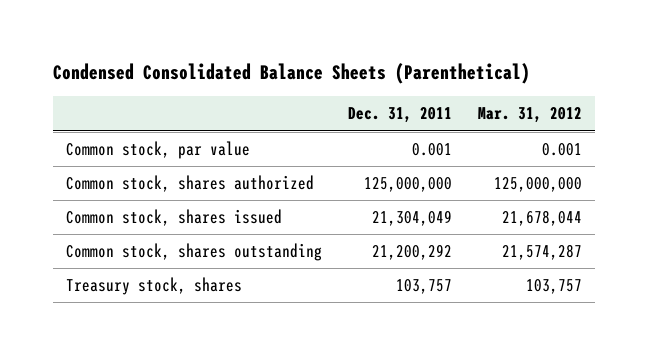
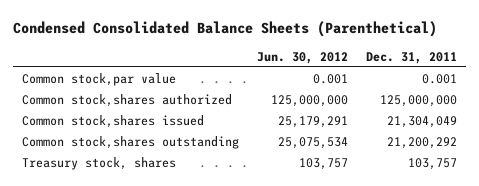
- | Dec. 31, 2011 | Mar. 31, 2012
+ | Jun. 30, 2012 | Dec. 31, 2011
- Common stock, par value | 0.001 | 0.001
- Common stock, shares authorized | 125,000,000 | 125,000,000
- Common stock, shares issued | 21,304,049 | 21,678,044
- Common stock, shares outstanding | 21,200,292 | 21,574,287
+ Common stock,par value | 0.001 | 0.001
+ Common stock,shares authorized | 125,000,000 | 125,000,000
+ Common stock,shares issued | 25,179,291 | 21,304,049
+ Common stock,shares outstanding | 25,075,534 | 21,200,292

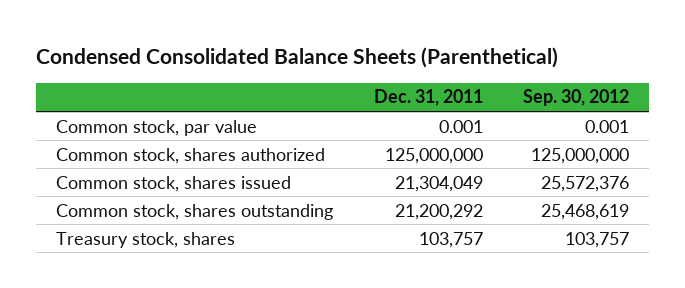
- | Jun. 30, 2012 | Dec. 31, 2011
+ | Dec. 31, 2011 | Sep. 30, 2012
- Common stock,par value | 0.001 | 0.001
- Common stock,shares authorized | 125,000,000 | 125,000,000
- Common stock,shares issued | 25,179,291 | 21,304,049
- Common stock,shares outstanding | 25,075,534 | 21,200,292
+ Common stock, par value | 0.001 | 0.001
+ Common stock, shares authorized | 125,000,000 | 125,000,000
+ Common stock, shares issued | 21,304,049 | 25,572,376
+ Common stock, shares outstanding | 21,200,292 | 25,468,619

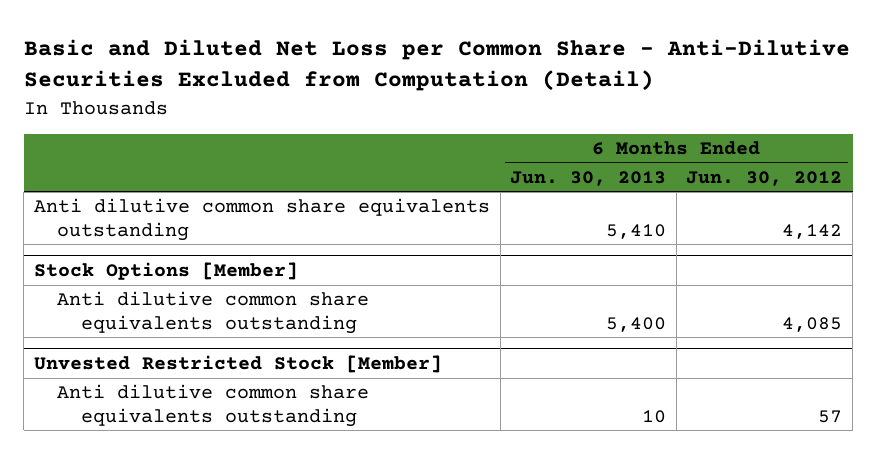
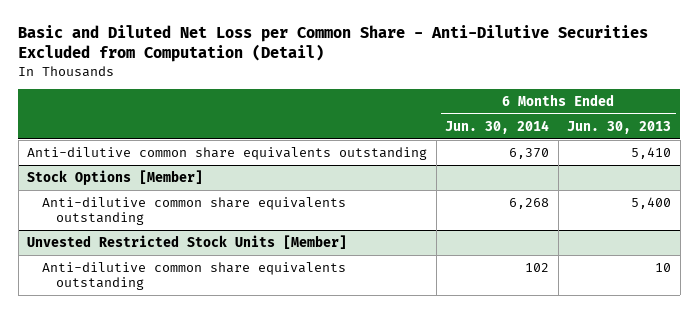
- | 6 Months Ended Jun. 30, 2013 | 6 Months Ended Jun. 30, 2012
+ | 6 Months Ended Jun. 30, 2014 | 6 Months Ended Jun. 30, 2013
- Anti dilutive common share equivalents outstanding | 5,410 | 4,142
+ Anti-dilutive common share equivalents outstanding | 6,370 | 5,410
@ Stock Options [Member]
- Anti dilutive common share equivalents outstanding | 5,400 | 4,085
- Unvested Restricted Stock [Member]
- Anti dilutive common share equivalents outstanding | 10 | 57
@ Stock Options [Member]
+ Anti-dilutive common share equivalents outstanding | 6,268 | 5,400
+ Unvested Restricted Stock Units [Member]
+ Anti-dilutive common share equivalents outstanding | 102 | 10

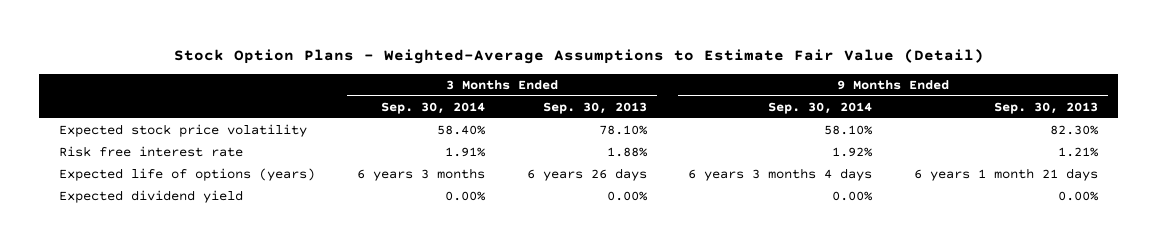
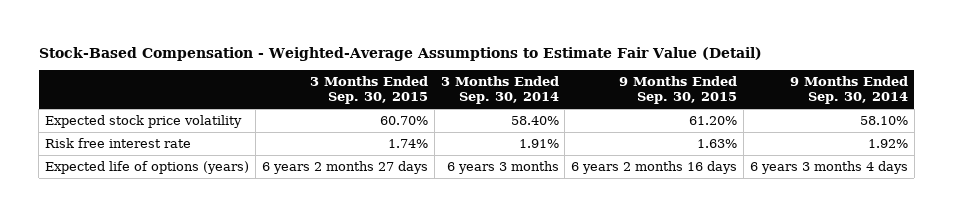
- Stock Option Plans - Weighted-Average Assumptions to Estimate Fair Value (Detail)
+ Stock-Based Compensation - Weighted-Average Assumptions to Estimate Fair Value (Detail)
- | 3 Months Ended Sep. 30, 2014 | 3 Months Ended Sep. 30, 2013 | 9 Months Ended Sep. 30, 2014 | 9 Months Ended Sep. 30, 2013
+ | 3 Months Ended Sep. 30, 2015 | 3 Months Ended Sep. 30, 2014 | 9 Months Ended Sep. 30, 2015 | 9 Months Ended Sep. 30, 2014
- Expected dividend yield | 0.00% | 0.00% | 0.00% | 0.00%

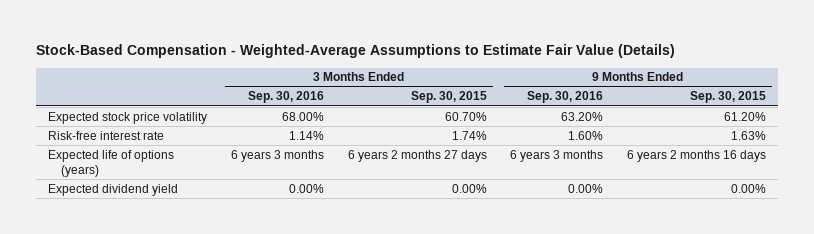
- Stock-Based Compensation - Weighted-Average Assumptions to Estimate Fair Value (Detail)
+ Stock-Based Compensation - Weighted-Average Assumptions to Estimate Fair Value (Details)
- | 3 Months Ended Sep. 30, 2015 | 3 Months Ended Sep. 30, 2014 | 9 Months Ended Sep. 30, 2015 | 9 Months Ended Sep. 30, 2014
+ | 3 Months Ended Sep. 30, 2016 | 3 Months Ended Sep. 30, 2015 | 9 Months Ended Sep. 30, 2016 | 9 Months Ended Sep. 30, 2015
- Risk free interest rate | 1.74% | 1.91% | 1.63% | 1.92%
+ Risk-free interest rate | 1.14% | 1.74% | 1.60% | 1.63%
+ Expected dividend yield | 0.00% | 0.00% | 0.00% | 0.00%

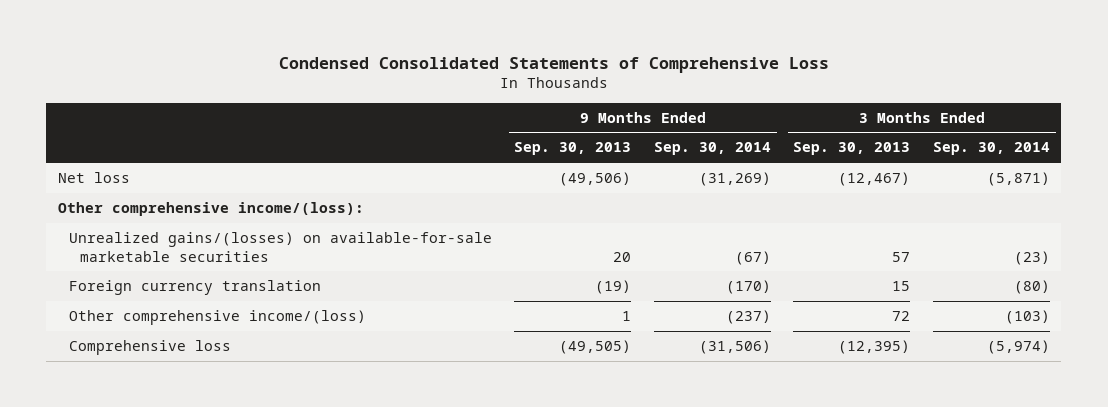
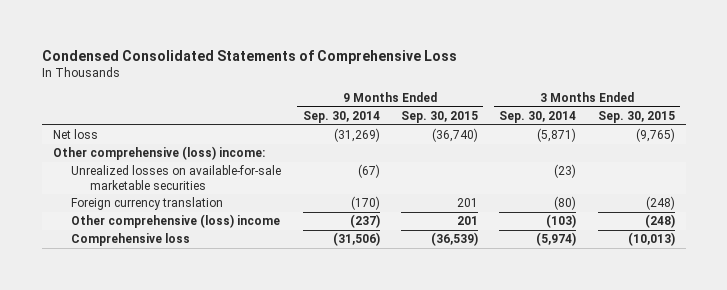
- | 9 Months Ended Sep. 30, 2013 | 9 Months Ended Sep. 30, 2014 | 3 Months Ended Sep. 30, 2013 | 3 Months Ended Sep. 30, 2014
+ | 9 Months Ended Sep. 30, 2014 | 9 Months Ended Sep. 30, 2015 | 3 Months Ended Sep. 30, 2014 | 3 Months Ended Sep. 30, 2015
- Other comprehensive income/(loss):
- Unrealized gains/(losses) on available-for-sale marketable securities | 20 | (67) | 57 | (23)
+ Other comprehensive (loss) income:
+ Unrealized losses on available-for-sale marketable securities | (67) | | (23) |
- Other comprehensive income/(loss) | 1 | (237) | 72 | (103)
+ Other comprehensive (loss) income | (237) | 201 | (103) | (248)

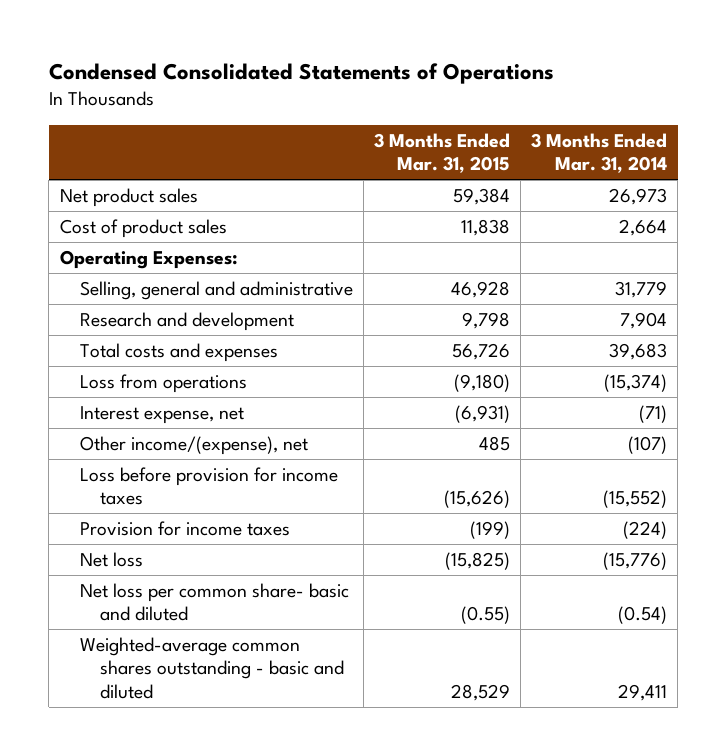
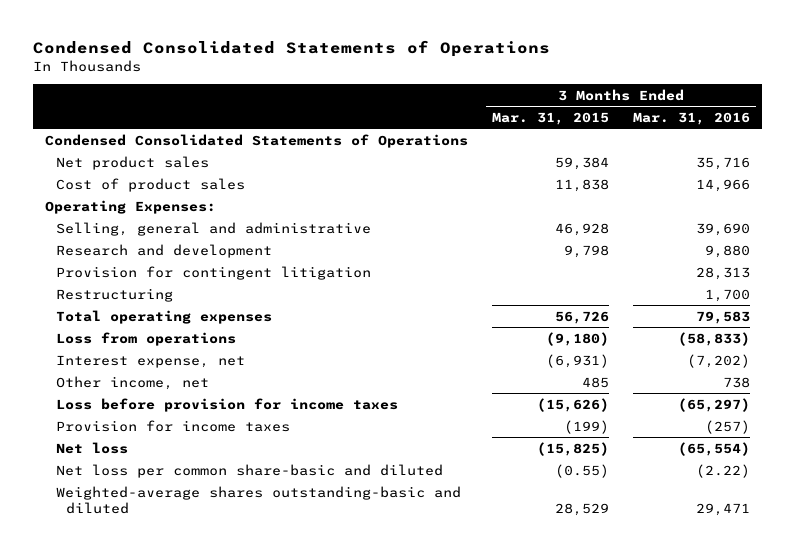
- | 3 Months Ended Mar. 31, 2015 | 3 Months Ended Mar. 31, 2014
+ | 3 Months Ended Mar. 31, 2015 | 3 Months Ended Mar. 31, 2016
+ Condensed Consolidated Statements of Operations
- Total costs and expenses | 56,726 | 39,683
+ Provision for contingent litigation | | 28,313
+ Restructuring | | 1,700
+ Total operating expenses | 56,726 | 79,583
- Other income/(expense), net | 485 | (107)
+ Other income, net | 485 | 738
- Net loss per common share- basic and diluted | (0.55) | (0.54)
- Weighted-average common shares outstanding - basic and diluted | 28,529 | 29,411
+ Net loss per common share-basic and diluted | (0.55) | (2.22)
+ Weighted-average shares outstanding-basic and diluted | 28,529 | 29,471

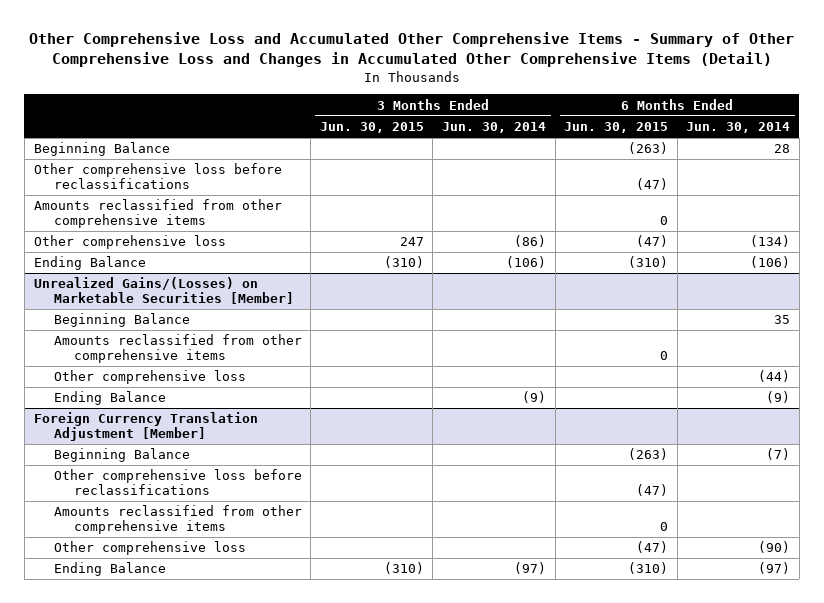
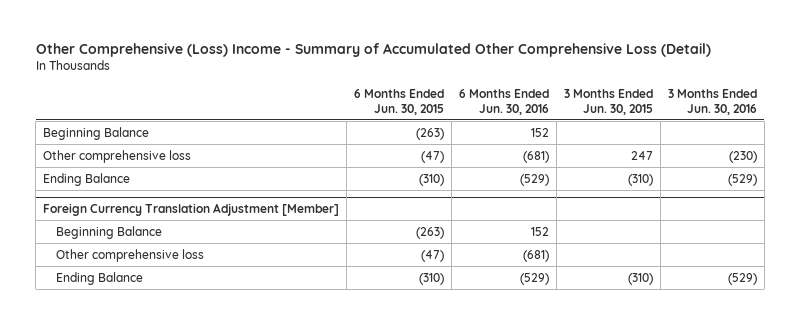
- Other Comprehensive Loss and Accumulated Other Comprehensive Items - Summary of Other Comprehensive Loss and Changes in Accumulated Other Comprehensive Items (Detail)
+ Other Comprehensive (Loss) Income - Summary of Accumulated Other Comprehensive Loss (Detail)
- | 3 Months Ended Jun. 30, 2015 | 3 Months Ended Jun. 30, 2014 | 6 Months Ended Jun. 30, 2015 | 6 Months Ended Jun. 30, 2014
+ | 6 Months Ended Jun. 30, 2015 | 6 Months Ended Jun. 30, 2016 | 3 Months Ended Jun. 30, 2015 | 3 Months Ended Jun. 30, 2016
- Other comprehensive loss before reclassifications | | | (47) |
- Amounts reclassified from other comprehensive items | | | 0 |
- Unrealized Gains/(Losses) on Marketable Securities [Member]
- Beginning Balance | | | | 35
- Amounts reclassified from other comprehensive items | | | 0 |
- Other comprehensive loss | | | | (44)
- Ending Balance | | (9) | | (9)
@ Foreign Currency Translation Adjustment [Member]
- Other comprehensive loss before reclassifications | | | (47) |
- Amounts reclassified from other comprehensive items | | | 0 |

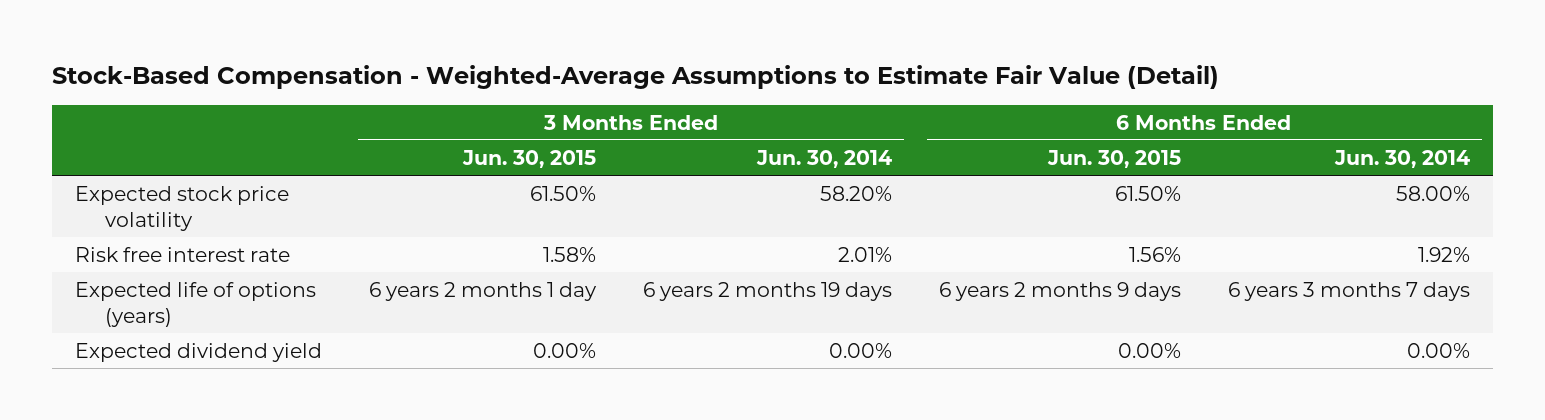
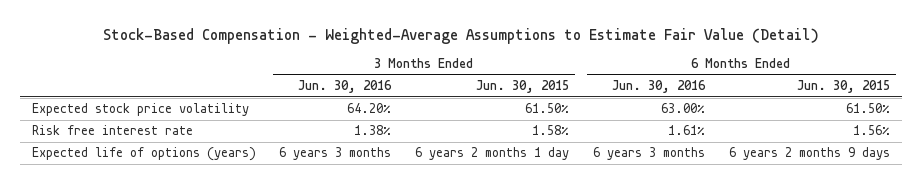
- | 3 Months Ended Jun. 30, 2015 | 3 Months Ended Jun. 30, 2014 | 6 Months Ended Jun. 30, 2015 | 6 Months Ended Jun. 30, 2014
+ | 3 Months Ended Jun. 30, 2016 | 3 Months Ended Jun. 30, 2015 | 6 Months Ended Jun. 30, 2016 | 6 Months Ended Jun. 30, 2015
- Expected dividend yield | 0.00% | 0.00% | 0.00% | 0.00%

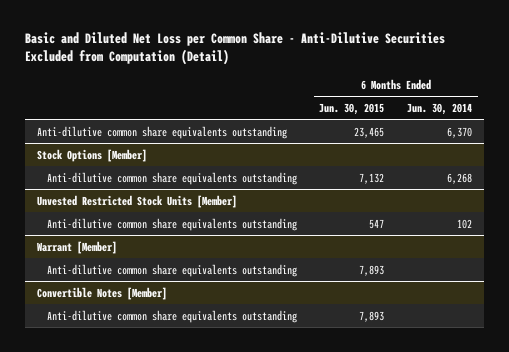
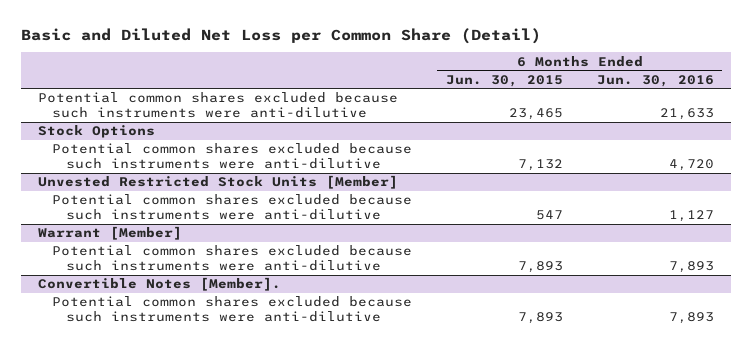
- Basic and Diluted Net Loss per Common Share - Anti-Dilutive Securities Excluded from Computation (Detail)
+ Basic and Diluted Net Loss per Common Share (Detail)
- | 6 Months Ended Jun. 30, 2015 | 6 Months Ended Jun. 30, 2014
+ | 6 Months Ended Jun. 30, 2015 | 6 Months Ended Jun. 30, 2016
- Anti-dilutive common share equivalents outstanding | 23,465 | 6,370
- Stock Options [Member]
- Anti-dilutive common share equivalents outstanding | 7,132 | 6,268
+ Potential common shares excluded because such instruments were anti-dilutive | 23,465 | 21,633
+ Stock Options
+ Potential common shares excluded because such instruments were anti-dilutive | 7,132 | 4,720
@ Unvested Restricted Stock Units [Member]
- Anti-dilutive common share equivalents outstanding | 547 | 102
+ Potential common shares excluded because such instruments were anti-dilutive | 547 | 1,127
@ Warrant [Member]
- Anti-dilutive common share equivalents outstanding | 7,893 |
- Convertible Notes [Member]
- Anti-dilutive common share equivalents outstanding | 7,893 |
@ Warrant [Member]
+ Potential common shares excluded because such instruments were anti-dilutive | 7,893 | 7,893
+ Convertible Notes [Member].
+ Potential common shares excluded because such instruments were anti-dilutive | 7,893 | 7,893

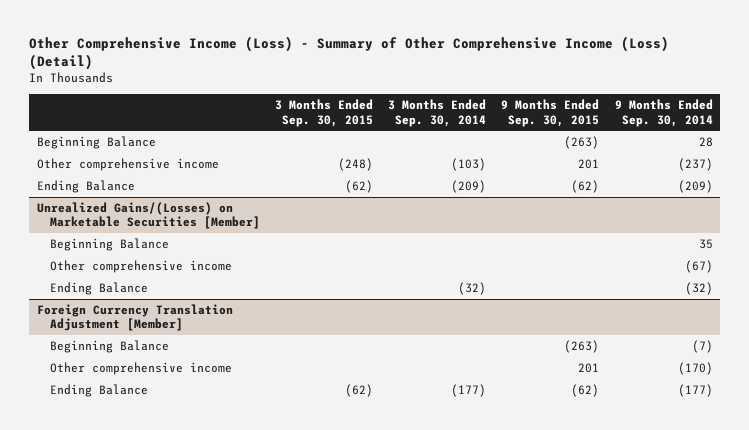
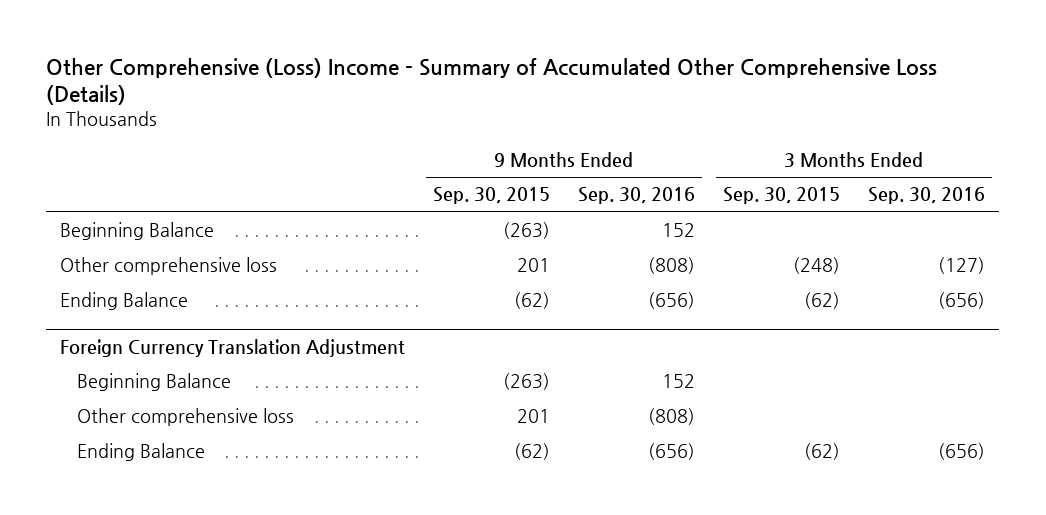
- Other Comprehensive Income (Loss) - Summary of Other Comprehensive Income (Loss) (Detail)
+ Other Comprehensive (Loss) Income - Summary of Accumulated Other Comprehensive Loss (Details)
- | 3 Months Ended Sep. 30, 2015 | 3 Months Ended Sep. 30, 2014 | 9 Months Ended Sep. 30, 2015 | 9 Months Ended Sep. 30, 2014
+ | 9 Months Ended Sep. 30, 2015 | 9 Months Ended Sep. 30, 2016 | 3 Months Ended Sep. 30, 2015 | 3 Months Ended Sep. 30, 2016
- Other comprehensive income | (248) | (103) | 201 | (237)
+ Other comprehensive loss | 201 | (808) | (248) | (127)
- Unrealized Gains/(Losses) on Marketable Securities [Member]
- Beginning Balance | | | | 35
- Other comprehensive income | | | | (67)
- Ending Balance | | (32) | | (32)
- Foreign Currency Translation Adjustment [Member]
+ Foreign Currency Translation Adjustment
- Other comprehensive income | | | 201 | (170)
+ Other comprehensive loss | 201 | (808) | |

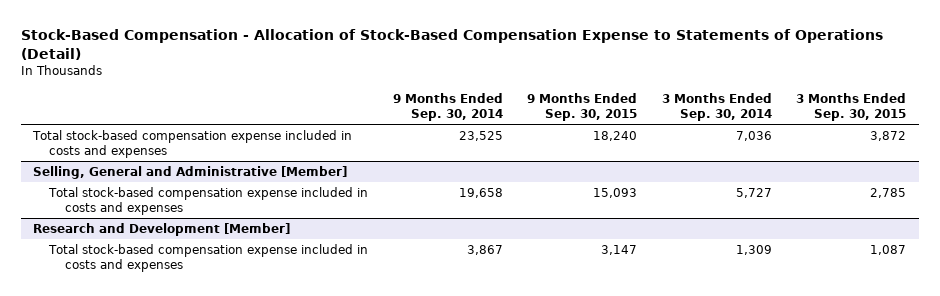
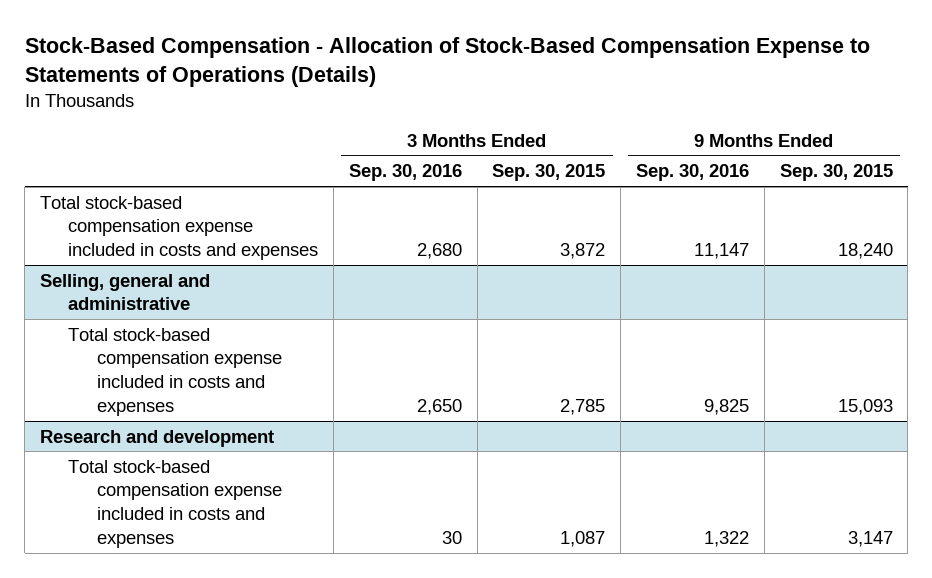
- Stock-Based Compensation - Allocation of Stock-Based Compensation Expense to Statements of Operations (Detail)
+ Stock-Based Compensation - Allocation of Stock-Based Compensation Expense to Statements of Operations (Details)
- | 9 Months Ended Sep. 30, 2014 | 9 Months Ended Sep. 30, 2015 | 3 Months Ended Sep. 30, 2014 | 3 Months Ended Sep. 30, 2015
+ | 3 Months Ended Sep. 30, 2016 | 3 Months Ended Sep. 30, 2015 | 9 Months Ended Sep. 30, 2016 | 9 Months Ended Sep. 30, 2015
- Selling, General and Administrative [Member]
+ Selling, general and administrative
- Research and Development [Member]
+ Research and development

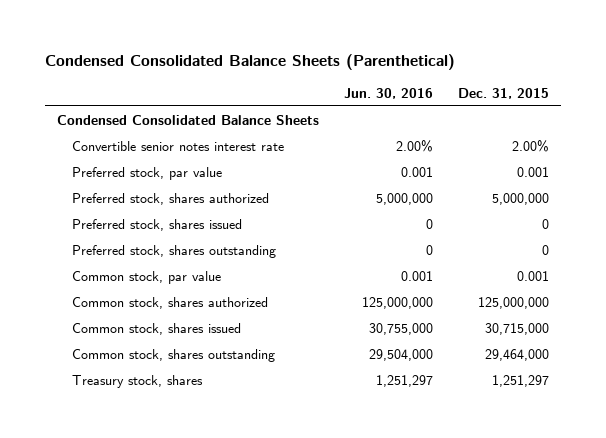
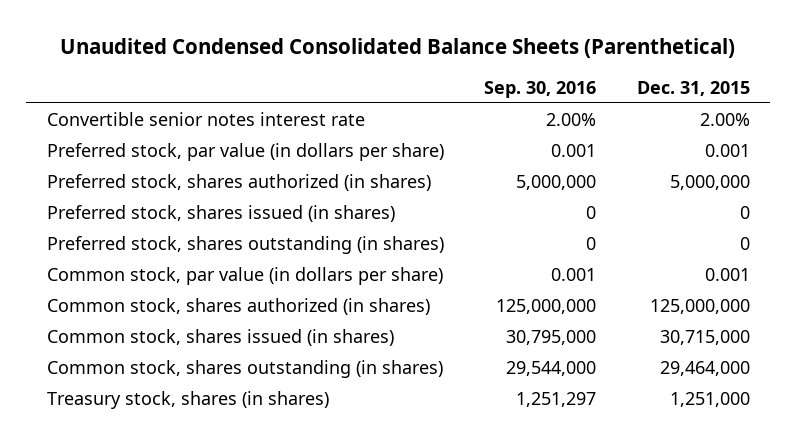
- Condensed Consolidated Balance Sheets (Parenthetical)
+ Unaudited Condensed Consolidated Balance Sheets (Parenthetical)
- | Jun. 30, 2016 | Dec. 31, 2015
+ | Sep. 30, 2016 | Dec. 31, 2015
- Condensed Consolidated Balance Sheets
- Preferred stock, par value | 0.001 | 0.001
- Preferred stock, shares authorized | 5,000,000 | 5,000,000
- Preferred stock, shares issued | 0 | 0
- Preferred stock, shares outstanding | 0 | 0
- Common stock, par value | 0.001 | 0.001
- Common stock, shares authorized | 125,000,000 | 125,000,000
- Common stock, shares issued | 30,755,000 | 30,715,000
- Common stock, shares outstanding | 29,504,000 | 29,464,000
- Treasury stock, shares | 1,251,297 | 1,251,297
+ Preferred stock, par value (in dollars per share) | 0.001 | 0.001
+ Preferred stock, shares authorized (in shares) | 5,000,000 | 5,000,000
+ Preferred stock, shares issued (in shares) | 0 | 0
+ Preferred stock, shares outstanding (in shares) | 0 | 0
+ Common stock, par value (in dollars per share) | 0.001 | 0.001
+ Common stock, shares authorized (in shares) | 125,000,000 | 125,000,000
+ Common stock, shares issued (in shares) | 30,795,000 | 30,715,000
+ Common stock, shares outstanding (in shares) | 29,544,000 | 29,464,000
+ Treasury stock, shares (in shares) | 1,251,297 | 1,251,000

